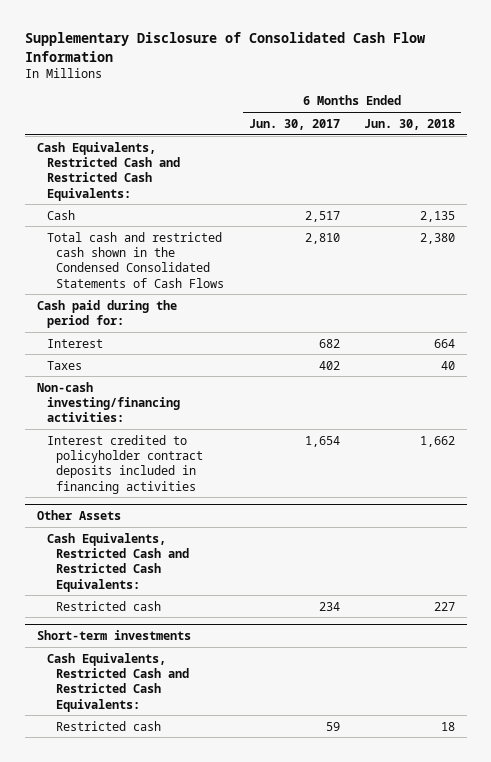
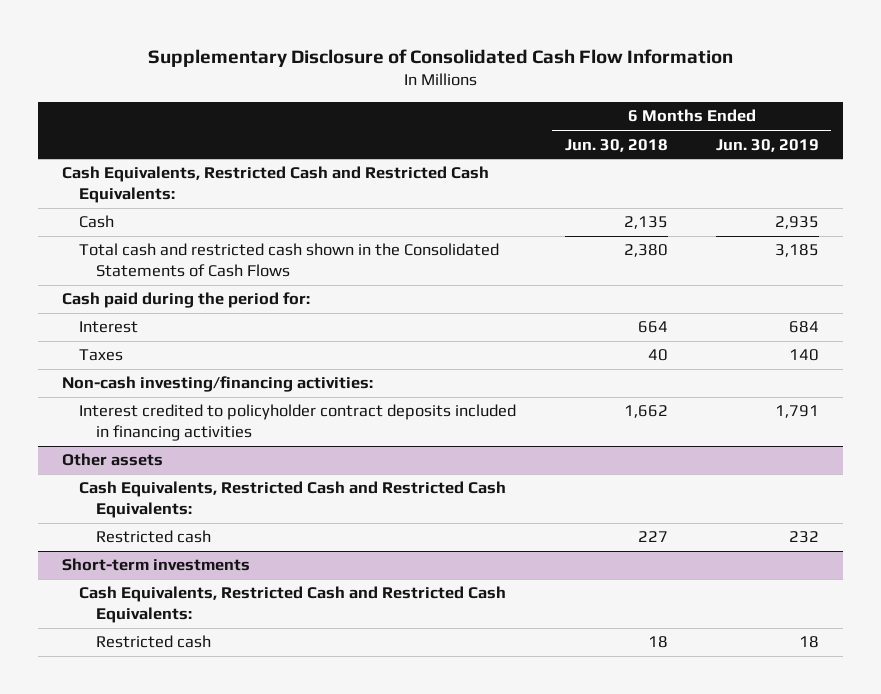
- | 6 Months Ended Jun. 30, 2017 | 6 Months Ended Jun. 30, 2018
+ | 6 Months Ended Jun. 30, 2018 | 6 Months Ended Jun. 30, 2019
- Total cash and restricted cash shown in the Condensed Consolidated Statements of Cash Flows | 2,810 | 2,380
+ Total cash and restricted cash shown in the Consolidated Statements of Cash Flows | 2,380 | 3,185
- Other Assets
+ Other assets

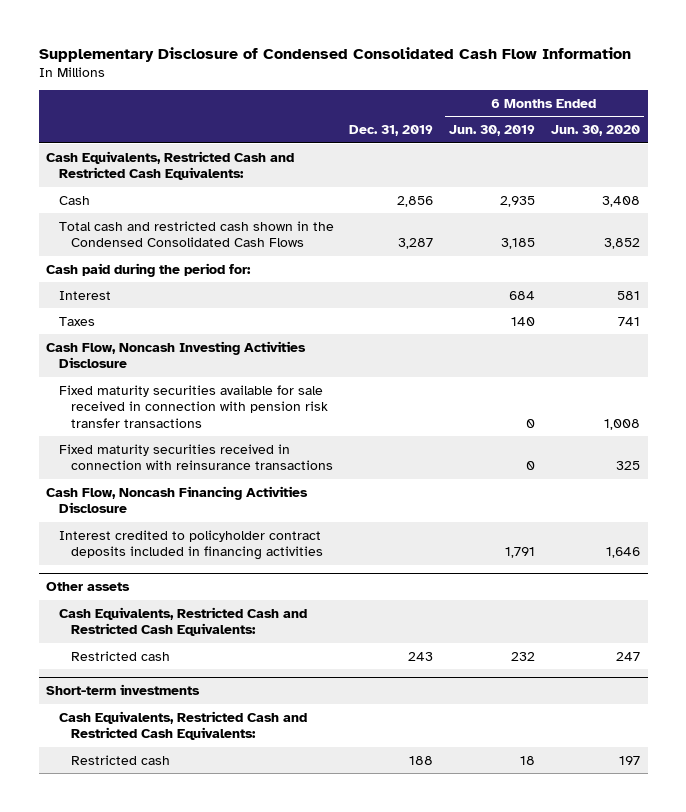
- Supplementary Disclosure of Consolidated Cash Flow Information
+ Supplementary Disclosure of Condensed Consolidated Cash Flow Information
- | 6 Months Ended Jun. 30, 2018 | 6 Months Ended Jun. 30, 2019
+ | Dec. 31, 2019 | 6 Months Ended Jun. 30, 2019 | 6 Months Ended Jun. 30, 2020
- Total cash and restricted cash shown in the Consolidated Statements of Cash Flows | 2,380 | 3,185
+ Total cash and restricted cash shown in the Condensed Consolidated Cash Flows | 3,287 | 3,185 | 3,852
- Non-cash investing/financing activities:
+ Cash Flow, Noncash Investing Activities Disclosure
+ Fixed maturity securities available for sale received in connection with pension risk transfer transactions | | 0 | 1,008
+ Fixed maturity securities received in connection with reinsurance transactions | | 0 | 325
+ Cash Flow, Noncash Financing Activities Disclosure

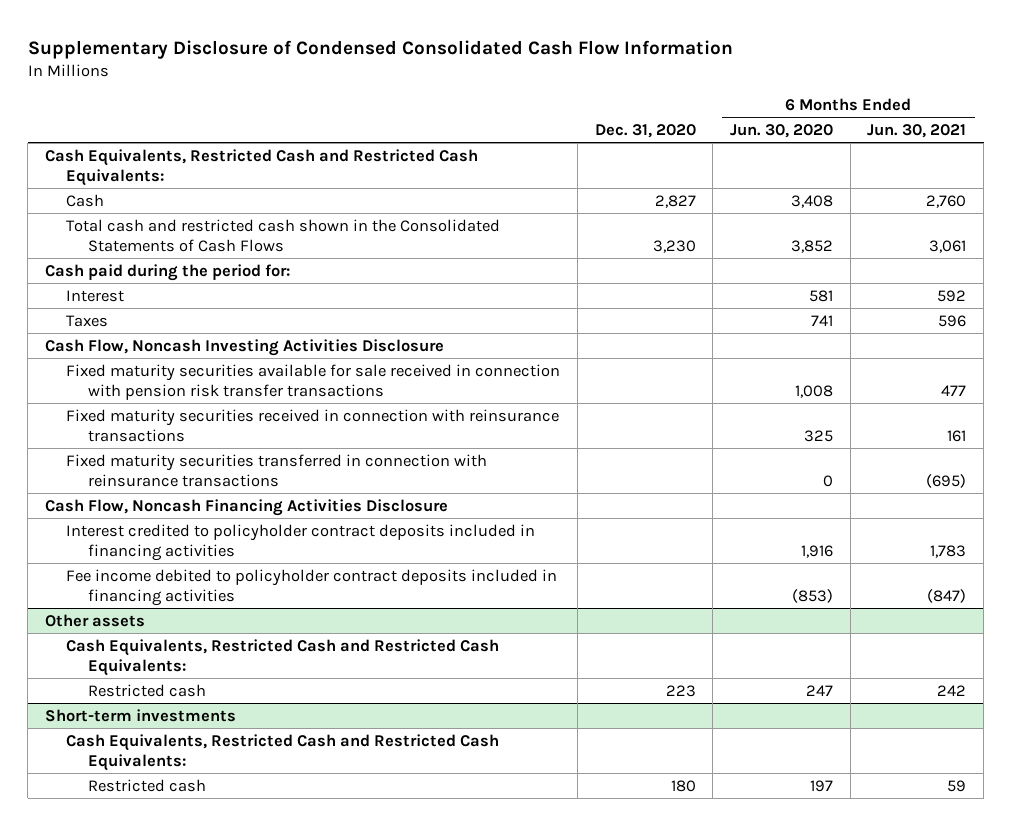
- | Dec. 31, 2019 | 6 Months Ended Jun. 30, 2019 | 6 Months Ended Jun. 30, 2020
+ | Dec. 31, 2020 | 6 Months Ended Jun. 30, 2020 | 6 Months Ended Jun. 30, 2021
- Total cash and restricted cash shown in the Condensed Consolidated Cash Flows | 3,287 | 3,185 | 3,852
+ Total cash and restricted cash shown in the Consolidated Statements of Cash Flows | 3,230 | 3,852 | 3,061
+ Fixed maturity securities transferred in connection with reinsurance transactions | | 0 | (695)
- Interest credited to policyholder contract deposits included in financing activities | | 1,791 | 1,646
+ Interest credited to policyholder contract deposits included in financing activities | | 1,916 | 1,783
+ Fee income debited to policyholder contract deposits included in financing activities | | (853) | (847)

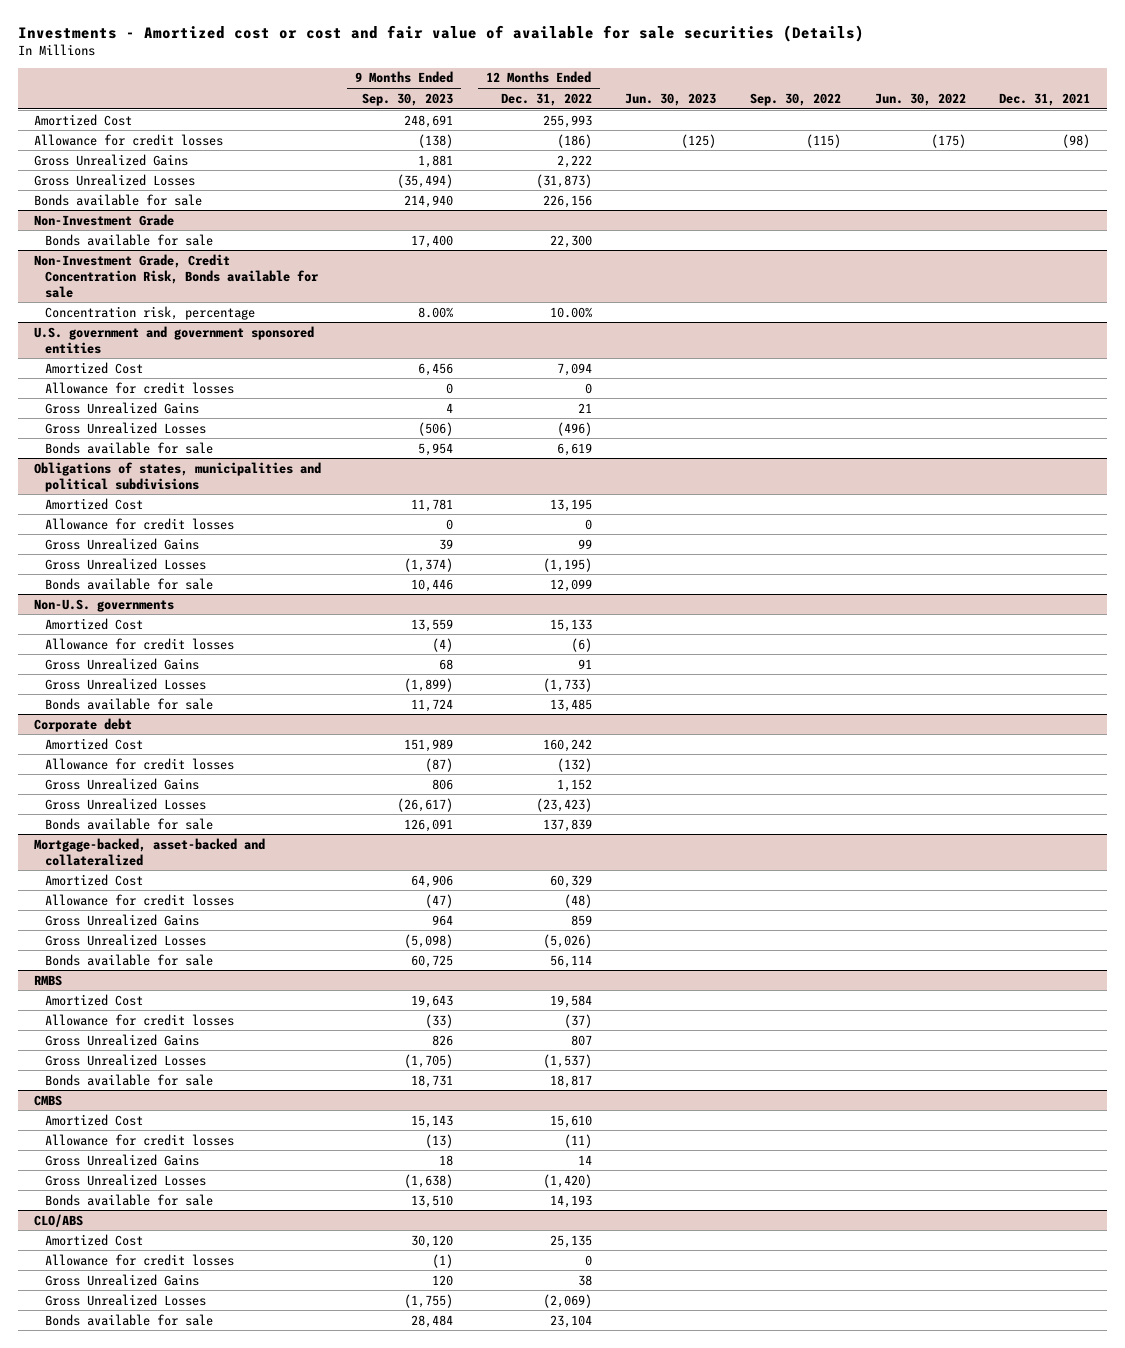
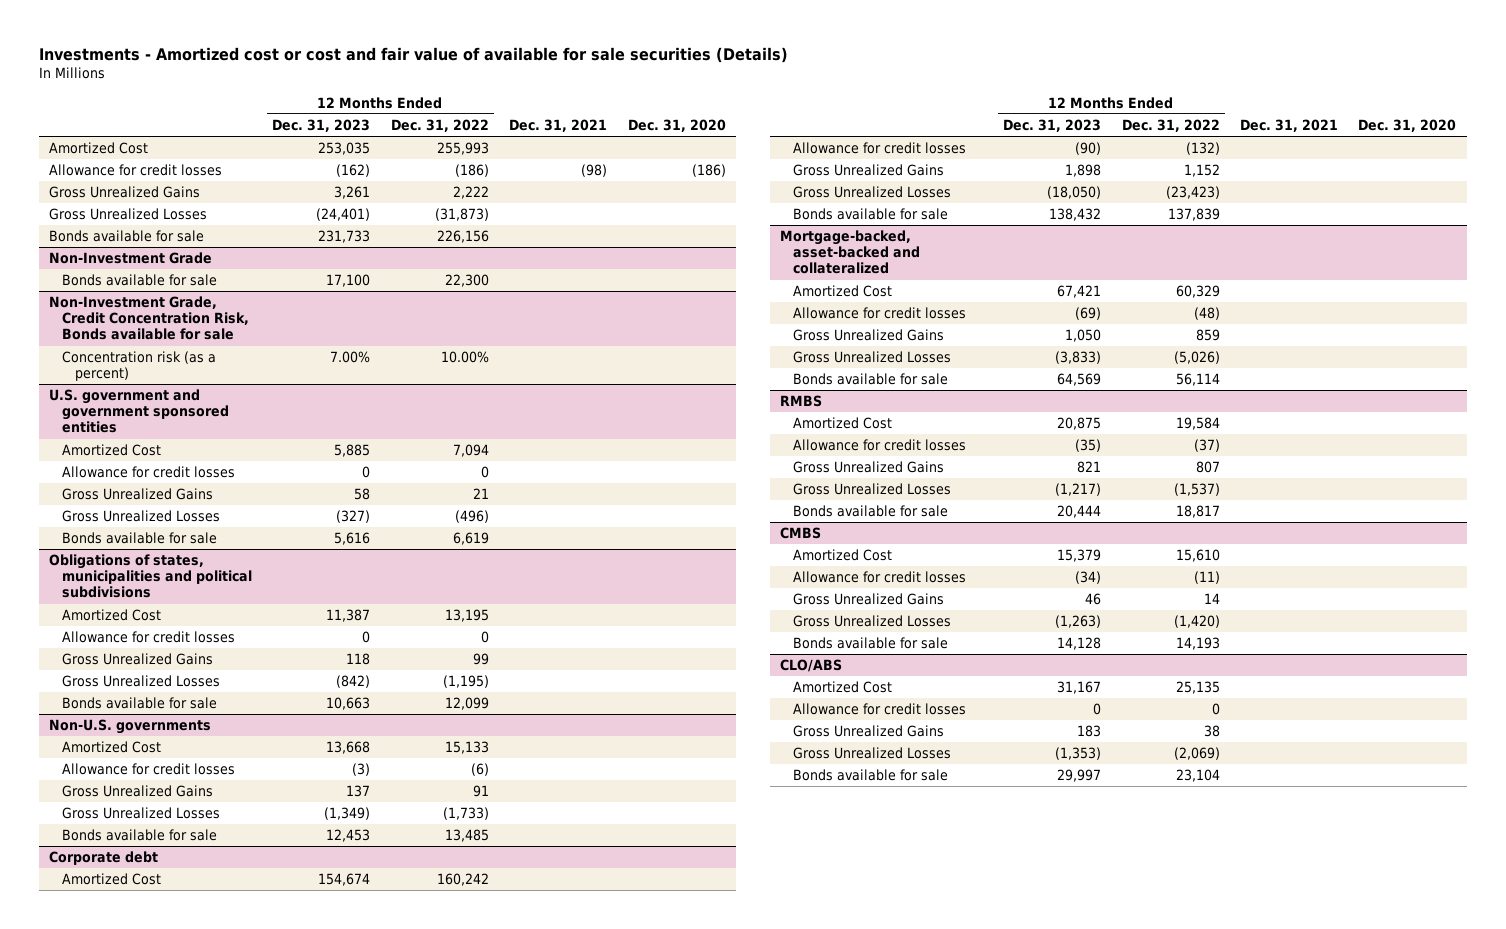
- | 9 Months Ended Sep. 30, 2023 | 12 Months Ended Dec. 31, 2022 | Jun. 30, 2023 | Sep. 30, 2022 | Jun. 30, 2022 | Dec. 31, 2021
+ | 12 Months Ended Dec. 31, 2023 | 12 Months Ended Dec. 31, 2022 | Dec. 31, 2021 | Dec. 31, 2020
@ Non-Investment Grade, Credit Concentration Risk, Bonds available for sale
- Concentration risk, percentage | 8.00% | 10.00% | | | |
+ Concentration risk (as a percent) | 7.00% | 10.00% | |

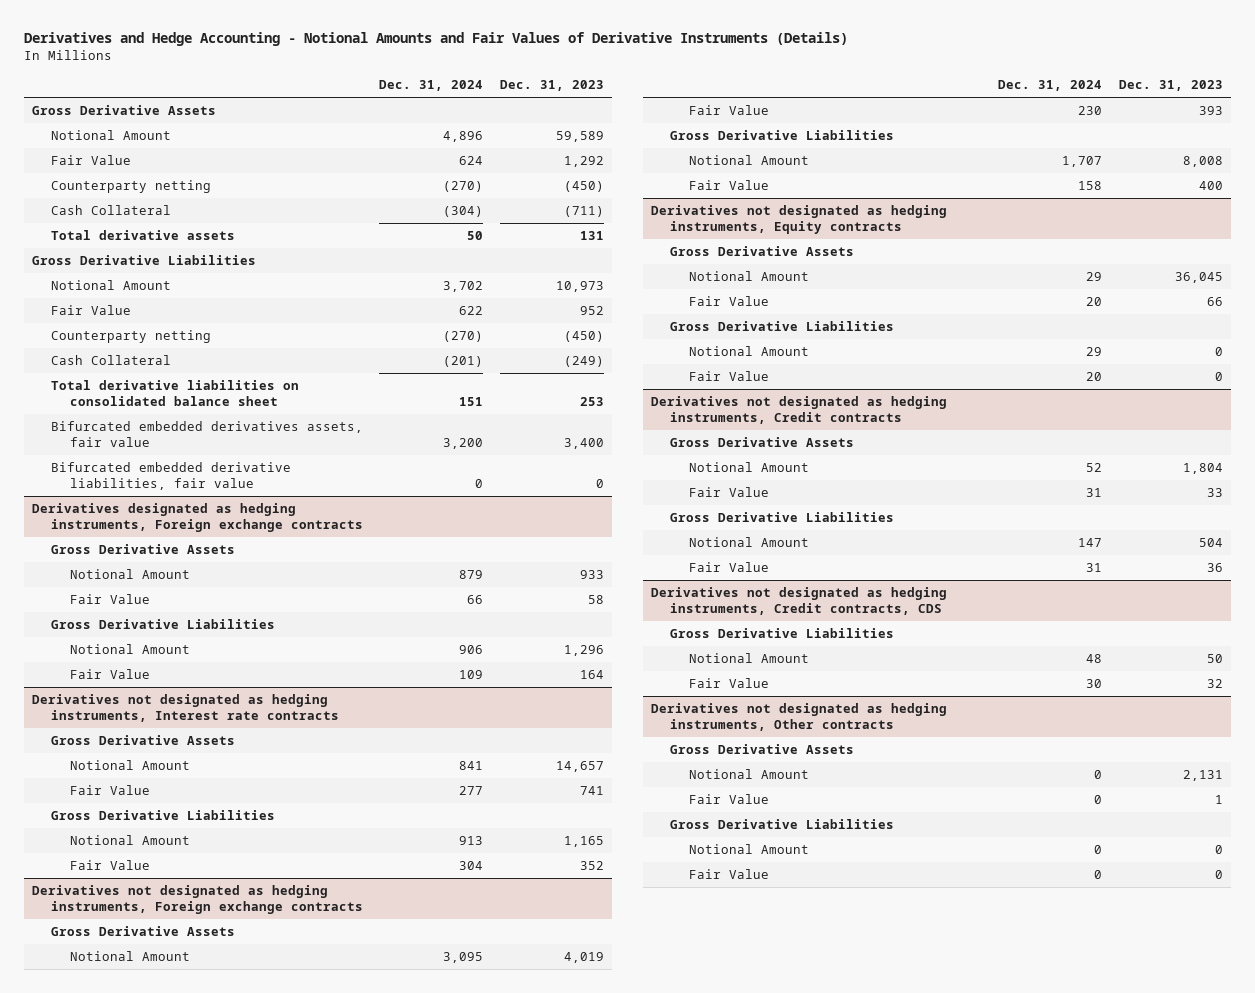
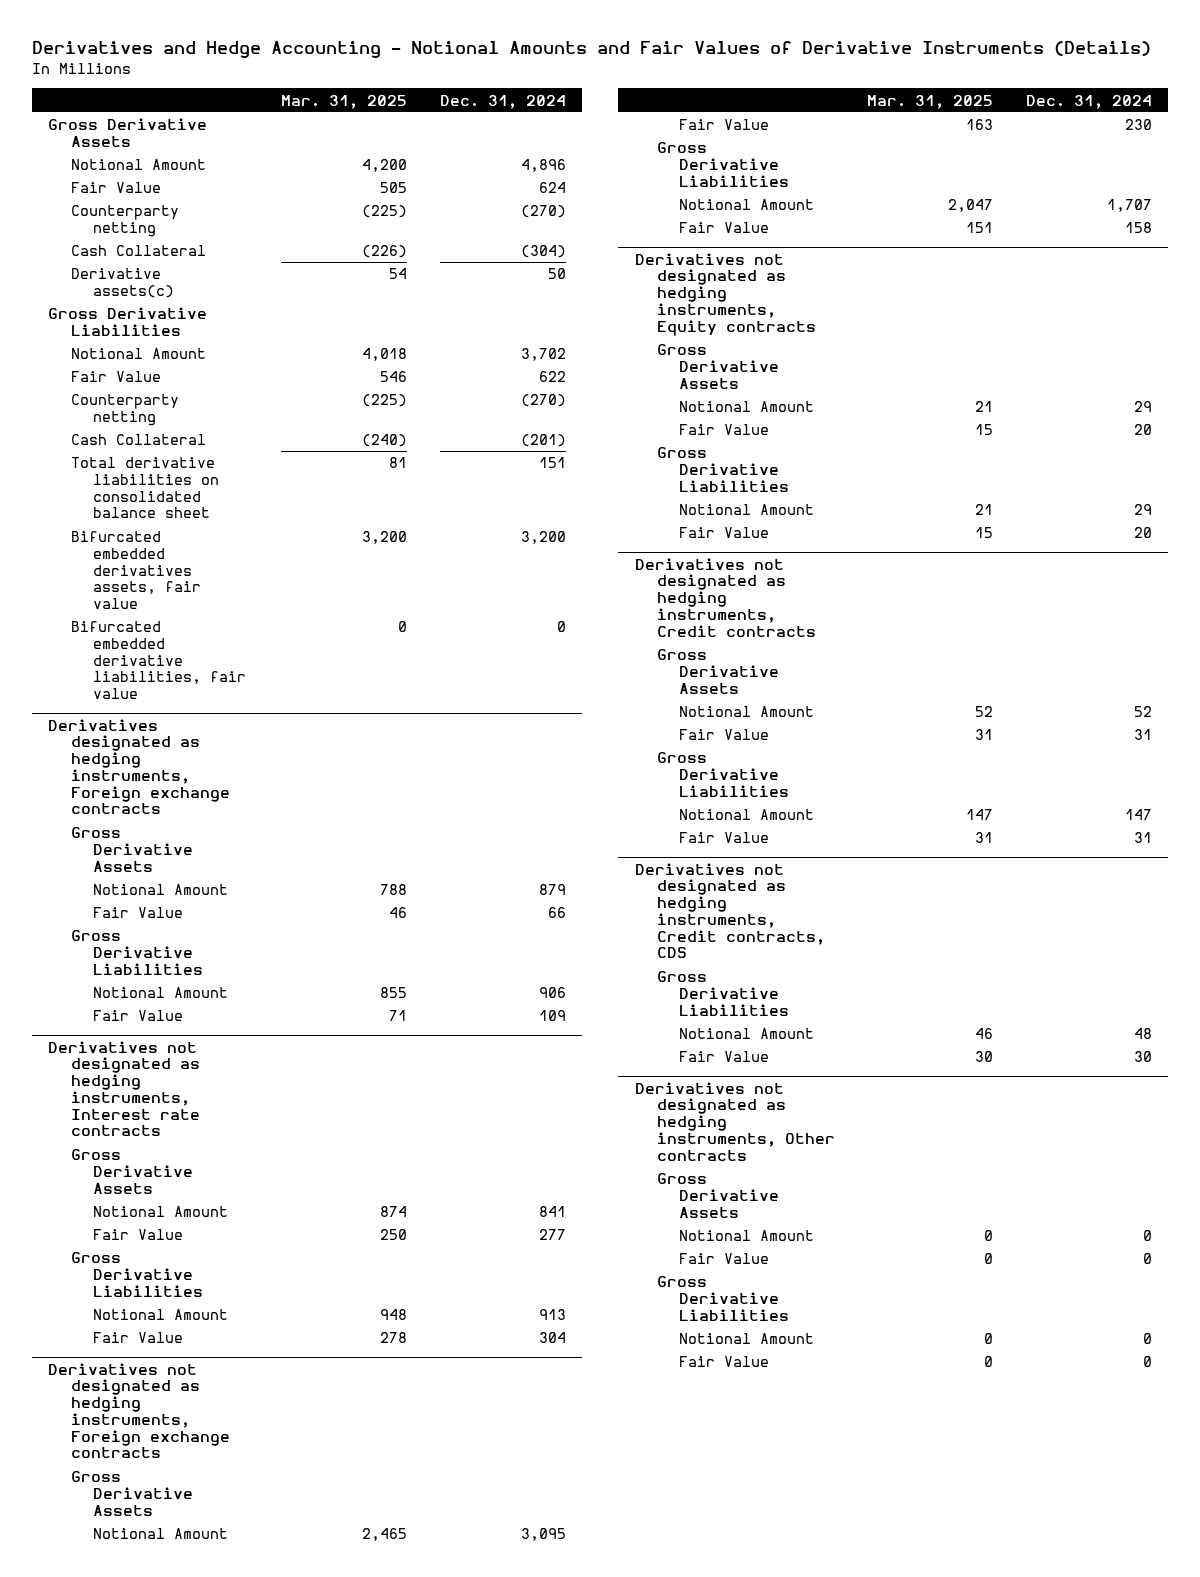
- | Dec. 31, 2024 | Dec. 31, 2023
+ | Mar. 31, 2025 | Dec. 31, 2024
- Total derivative assets | 50 | 131
+ Derivative assets(c) | 54 | 50

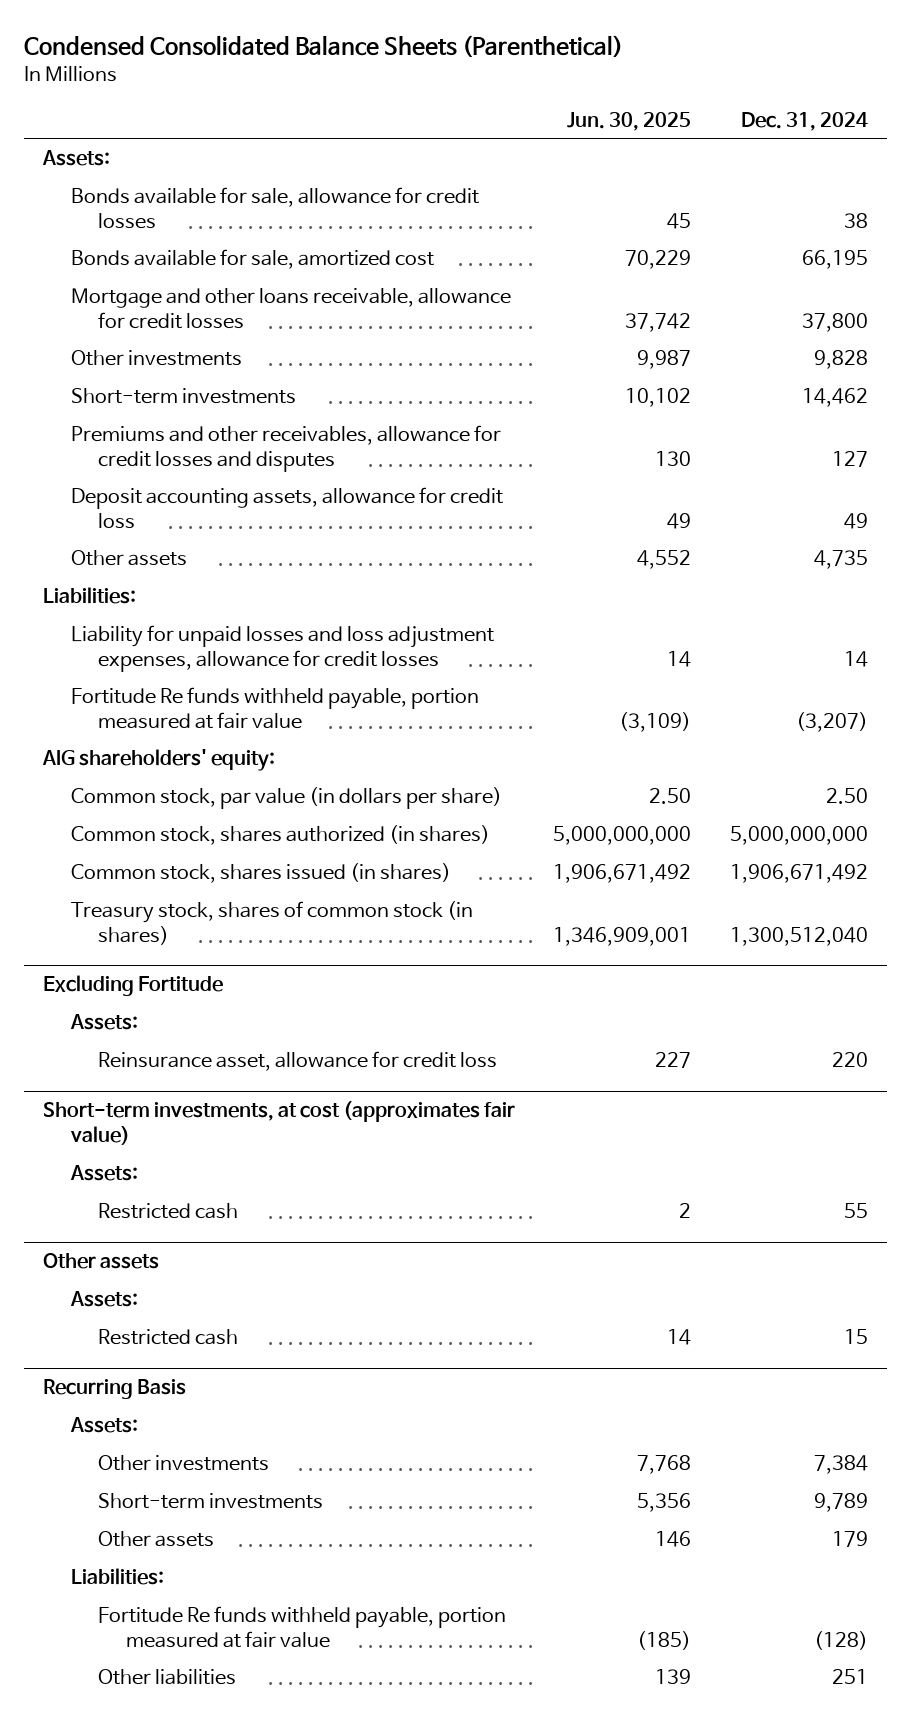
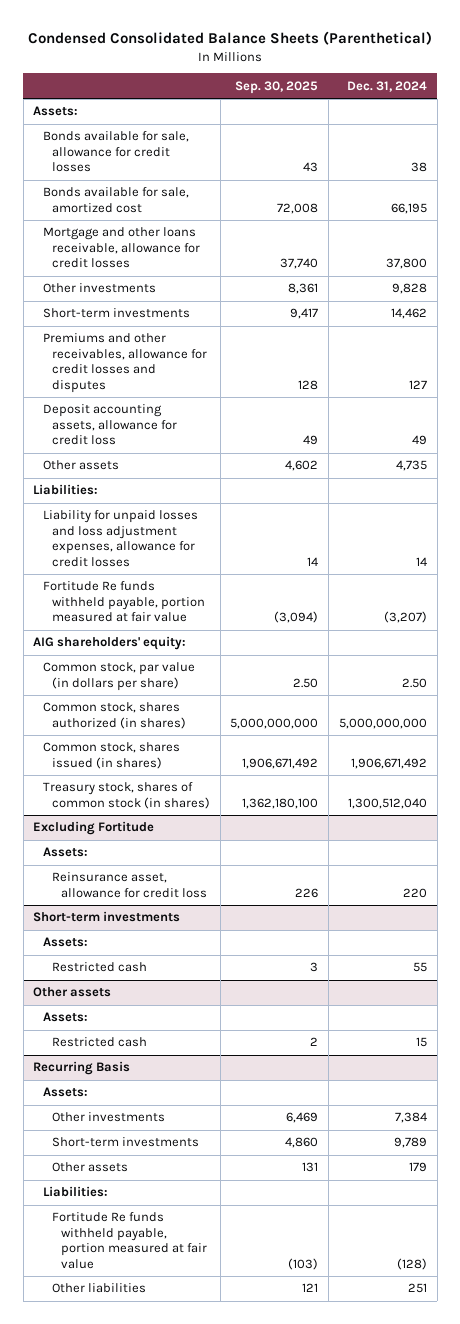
- | Jun. 30, 2025 | Dec. 31, 2024
+ | Sep. 30, 2025 | Dec. 31, 2024
- Short-term investments, at cost (approximates fair value)
+ Short-term investments

